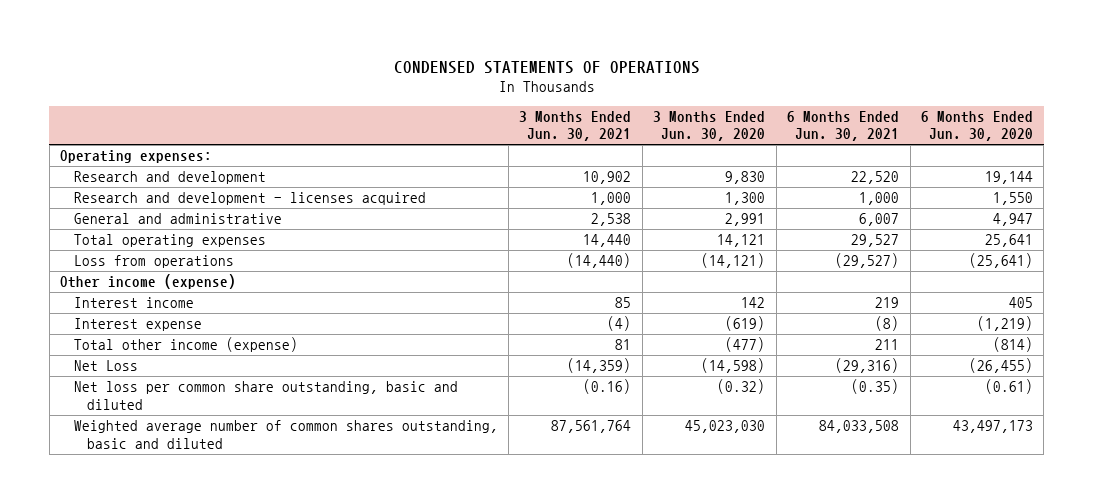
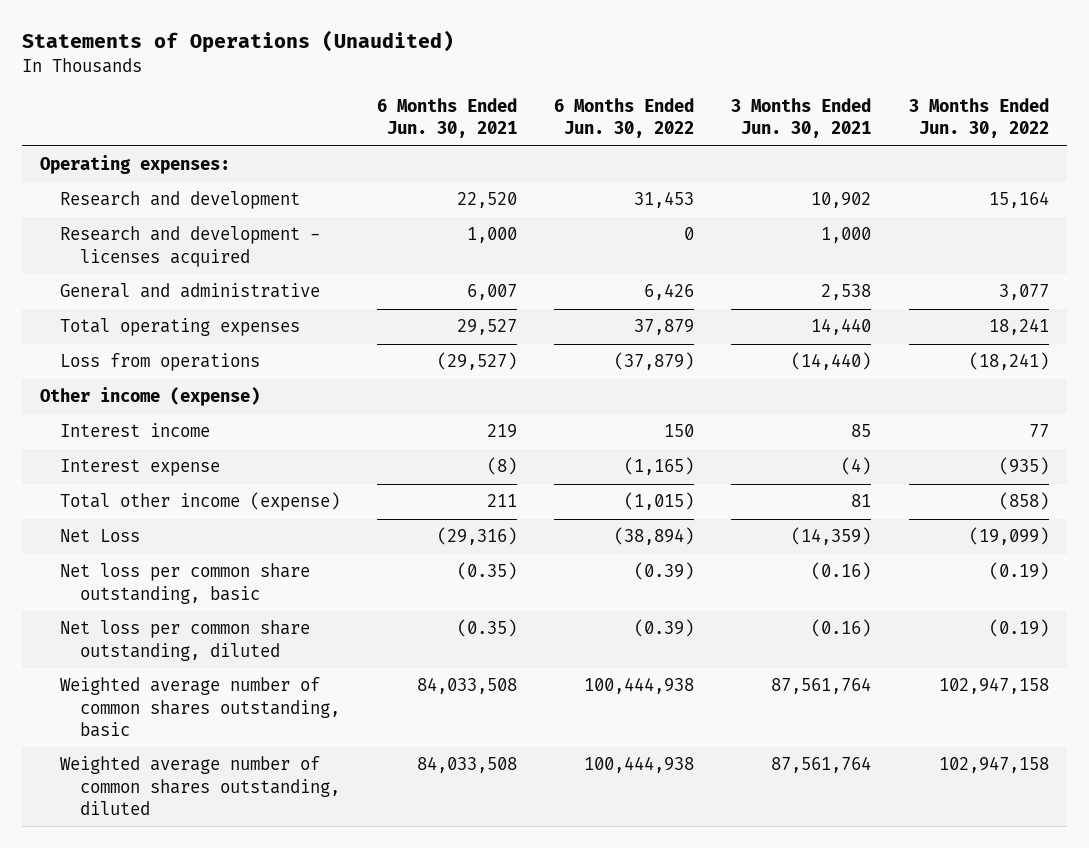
- CONDENSED STATEMENTS OF OPERATIONS
+ Statements of Operations (Unaudited)
- | 3 Months Ended Jun. 30, 2021 | 3 Months Ended Jun. 30, 2020 | 6 Months Ended Jun. 30, 2021 | 6 Months Ended Jun. 30, 2020
+ | 6 Months Ended Jun. 30, 2021 | 6 Months Ended Jun. 30, 2022 | 3 Months Ended Jun. 30, 2021 | 3 Months Ended Jun. 30, 2022
- Net loss per common share outstanding, basic and diluted | (0.16) | (0.32) | (0.35) | (0.61)
- Weighted average number of common shares outstanding, basic and diluted | 87,561,764 | 45,023,030 | 84,033,508 | 43,497,173
+ Net loss per common share outstanding, basic | (0.35) | (0.39) | (0.16) | (0.19)
+ Net loss per common share outstanding, diluted | (0.35) | (0.39) | (0.16) | (0.19)
+ Weighted average number of common shares outstanding, basic | 84,033,508 | 100,444,938 | 87,561,764 | 102,947,158
+ Weighted average number of common shares outstanding, diluted | 84,033,508 | 100,444,938 | 87,561,764 | 102,947,158

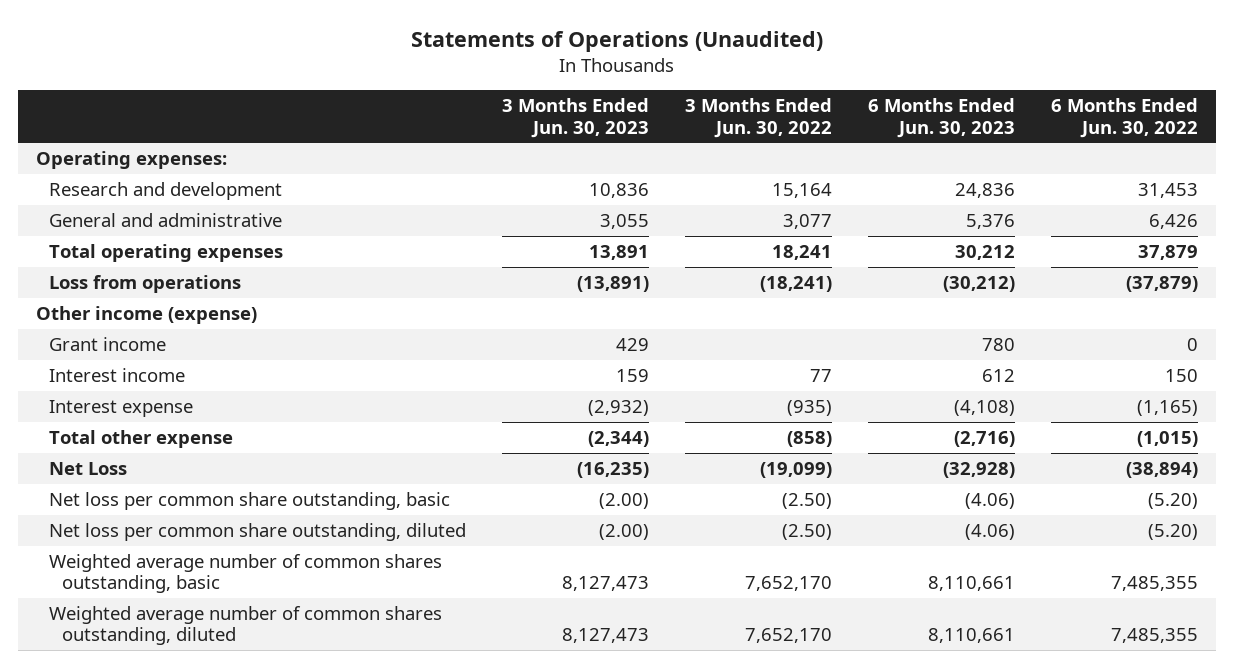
- | 6 Months Ended Jun. 30, 2021 | 6 Months Ended Jun. 30, 2022 | 3 Months Ended Jun. 30, 2021 | 3 Months Ended Jun. 30, 2022
+ | 3 Months Ended Jun. 30, 2023 | 3 Months Ended Jun. 30, 2022 | 6 Months Ended Jun. 30, 2023 | 6 Months Ended Jun. 30, 2022
- Research and development - licenses acquired | 1,000 | 0 | 1,000 |
+ Grant income | 429 | | 780 | 0
- Total other income (expense) | 211 | (1,015) | 81 | (858)
+ Total other expense | (2,344) | (858) | (2,716) | (1,015)
- Net loss per common share outstanding, basic | (0.35) | (0.39) | (0.16) | (0.19)
- Net loss per common share outstanding, diluted | (0.35) | (0.39) | (0.16) | (0.19)
- Weighted average number of common shares outstanding, basic | 84,033,508 | 100,444,938 | 87,561,764 | 102,947,158
- Weighted average number of common shares outstanding, diluted | 84,033,508 | 100,444,938 | 87,561,764 | 102,947,158
+ Net loss per common share outstanding, basic | (2.00) | (2.50) | (4.06) | (5.20)
+ Net loss per common share outstanding, diluted | (2.00) | (2.50) | (4.06) | (5.20)
+ Weighted average number of common shares outstanding, basic | 8,127,473 | 7,652,170 | 8,110,661 | 7,485,355
+ Weighted average number of common shares outstanding, diluted | 8,127,473 | 7,652,170 | 8,110,661 | 7,485,355

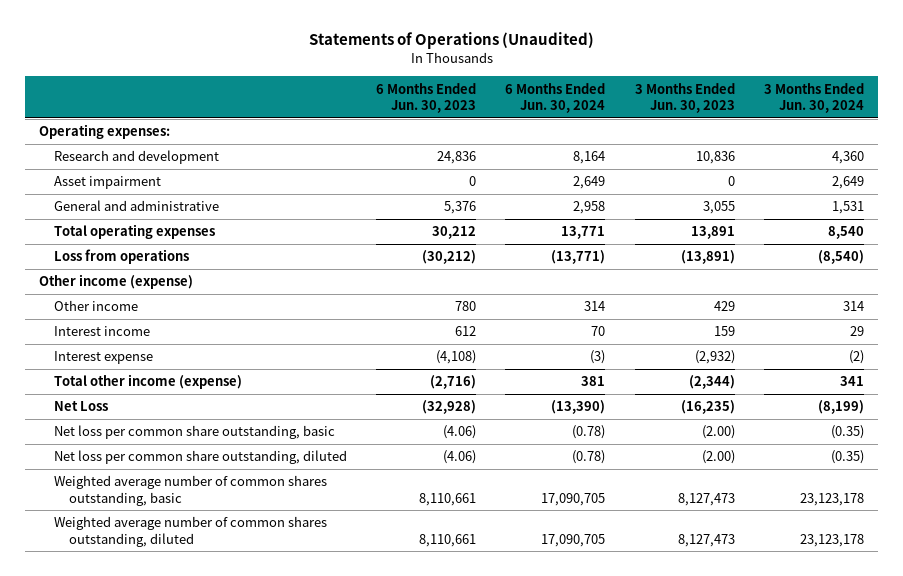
- | 3 Months Ended Jun. 30, 2023 | 3 Months Ended Jun. 30, 2022 | 6 Months Ended Jun. 30, 2023 | 6 Months Ended Jun. 30, 2022
+ | 6 Months Ended Jun. 30, 2023 | 6 Months Ended Jun. 30, 2024 | 3 Months Ended Jun. 30, 2023 | 3 Months Ended Jun. 30, 2024
+ Asset impairment | 0 | 2,649 | 0 | 2,649
- Grant income | 429 | | 780 | 0
+ Other income | 780 | 314 | 429 | 314
- Total other expense | (2,344) | (858) | (2,716) | (1,015)
+ Total other income (expense) | (2,716) | 381 | (2,344) | 341

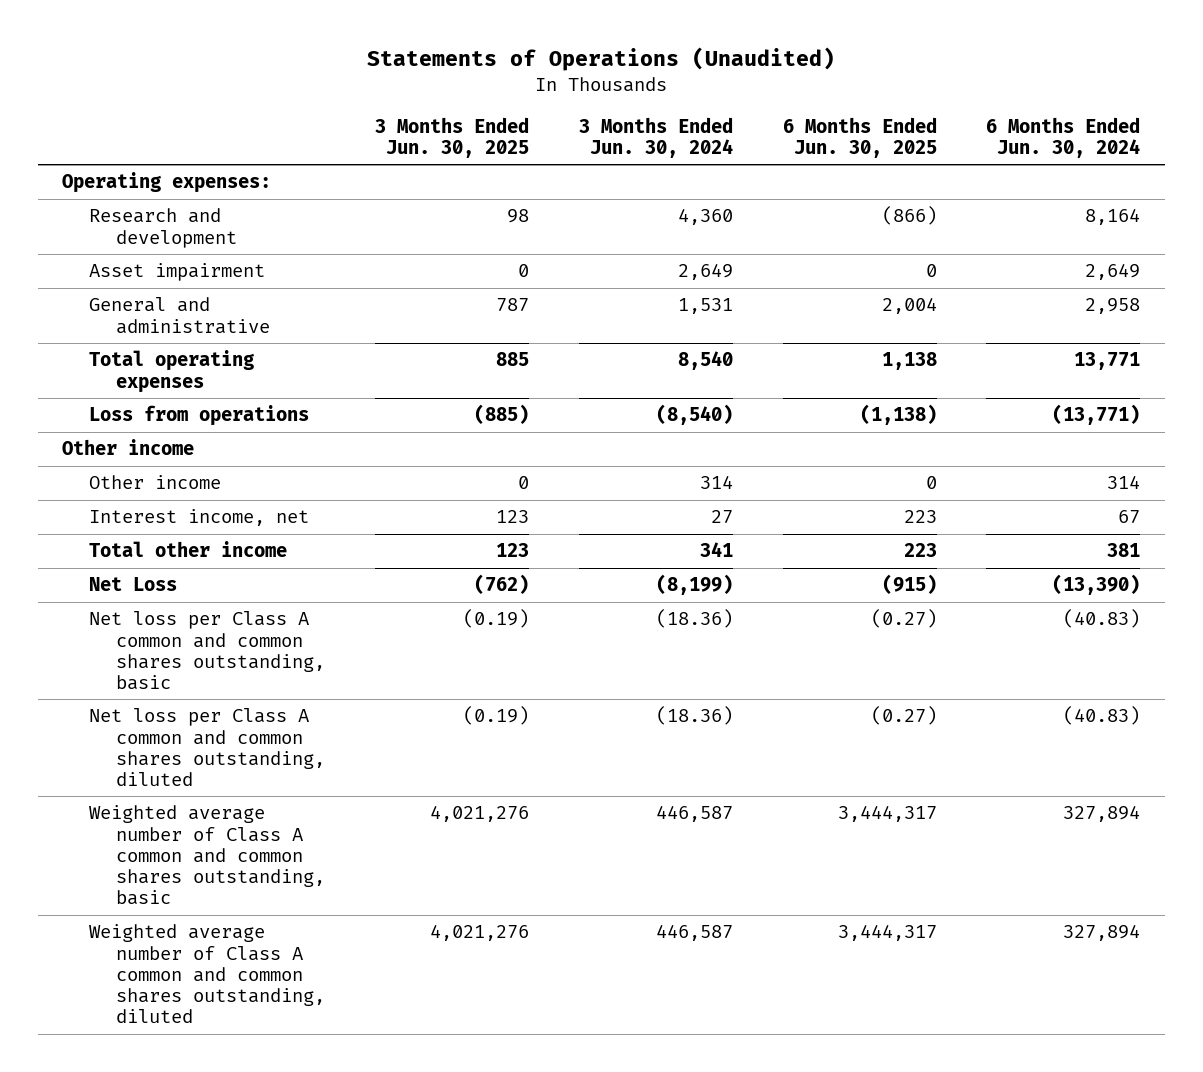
- | 6 Months Ended Jun. 30, 2023 | 6 Months Ended Jun. 30, 2024 | 3 Months Ended Jun. 30, 2023 | 3 Months Ended Jun. 30, 2024
+ | 3 Months Ended Jun. 30, 2025 | 3 Months Ended Jun. 30, 2024 | 6 Months Ended Jun. 30, 2025 | 6 Months Ended Jun. 30, 2024
- Other income (expense)
+ Other income
- Interest income | 612 | 70 | 159 | 29
- Interest expense | (4,108) | (3) | (2,932) | (2)
- Total other income (expense) | (2,716) | 381 | (2,344) | 341
+ Interest income, net | 123 | 27 | 223 | 67
+ Total other income | 123 | 341 | 223 | 381
- Net loss per common share outstanding, basic | (4.06) | (0.78) | (2.00) | (0.35)
- Net loss per common share outstanding, diluted | (4.06) | (0.78) | (2.00) | (0.35)
- Weighted average number of common shares outstanding, basic | 8,110,661 | 17,090,705 | 8,127,473 | 23,123,178
- Weighted average number of common shares outstanding, diluted | 8,110,661 | 17,090,705 | 8,127,473 | 23,123,178
+ Net loss per Class A common and common shares outstanding, basic | (0.19) | (18.36) | (0.27) | (40.83)
+ Net loss per Class A common and common shares outstanding, diluted | (0.19) | (18.36) | (0.27) | (40.83)
+ Weighted average number of Class A common and common shares outstanding, basic | 4,021,276 | 446,587 | 3,444,317 | 327,894
+ Weighted average number of Class A common and common shares outstanding, diluted | 4,021,276 | 446,587 | 3,444,317 | 327,894

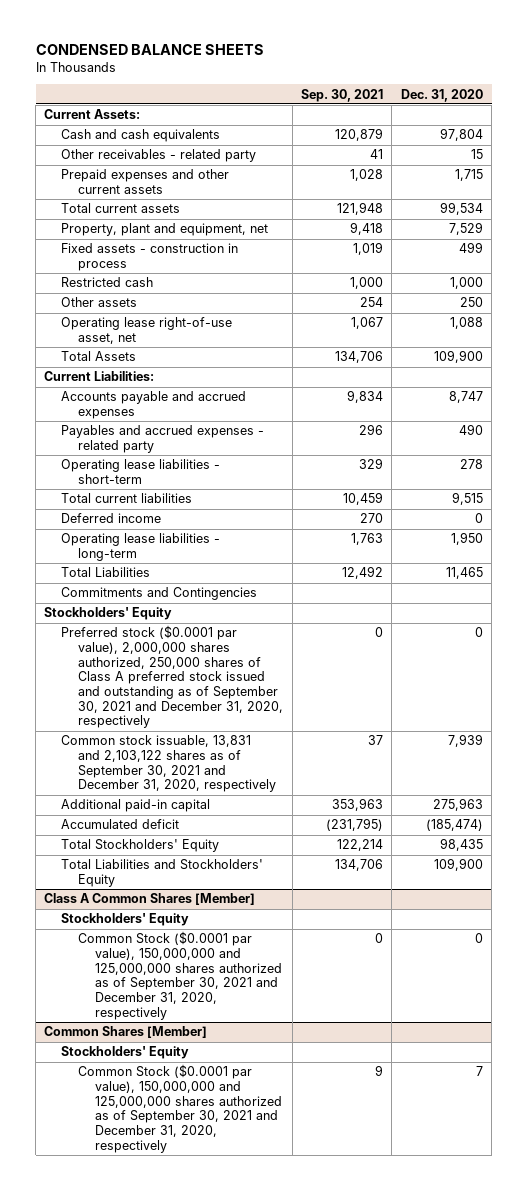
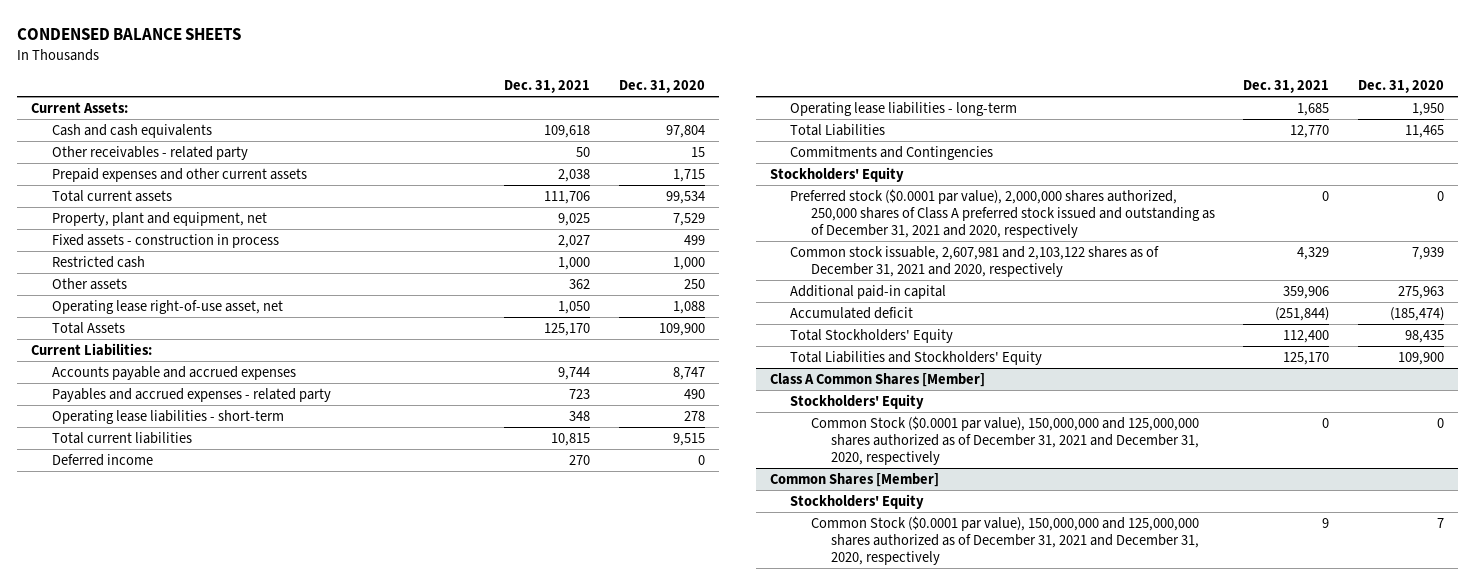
- | Sep. 30, 2021 | Dec. 31, 2020
+ | Dec. 31, 2021 | Dec. 31, 2020
- Preferred stock ($0.0001 par value), 2,000,000 shares authorized, 250,000 shares of Class A preferred stock issued and outstanding as of September 30, 2021 and December 31, 2020, respectively | 0 | 0
- Common stock issuable, 13,831 and 2,103,122 shares as of September 30, 2021 and December 31, 2020, respectively | 37 | 7,939
+ Preferred stock ($0.0001 par value), 2,000,000 shares authorized, 250,000 shares of Class A preferred stock issued and outstanding as of December 31, 2021 and 2020, respectively | 0 | 0
+ Common stock issuable, 2,607,981 and 2,103,122 shares as of December 31, 2021 and 2020, respectively | 4,329 | 7,939
@ Class A Common Shares [Member]
- Common Stock ($0.0001 par value), 150,000,000 and 125,000,000 shares authorized as of September 30, 2021 and December 31, 2020, respectively | 0 | 0
+ Common Stock ($0.0001 par value), 150,000,000 and 125,000,000 shares authorized as of December 31, 2021 and December 31, 2020, respectively | 0 | 0
@ Common Shares [Member]
- Common Stock ($0.0001 par value), 150,000,000 and 125,000,000 shares authorized as of September 30, 2021 and December 31, 2020, respectively | 9 | 7
+ Common Stock ($0.0001 par value), 150,000,000 and 125,000,000 shares authorized as of December 31, 2021 and December 31, 2020, respectively | 9 | 7

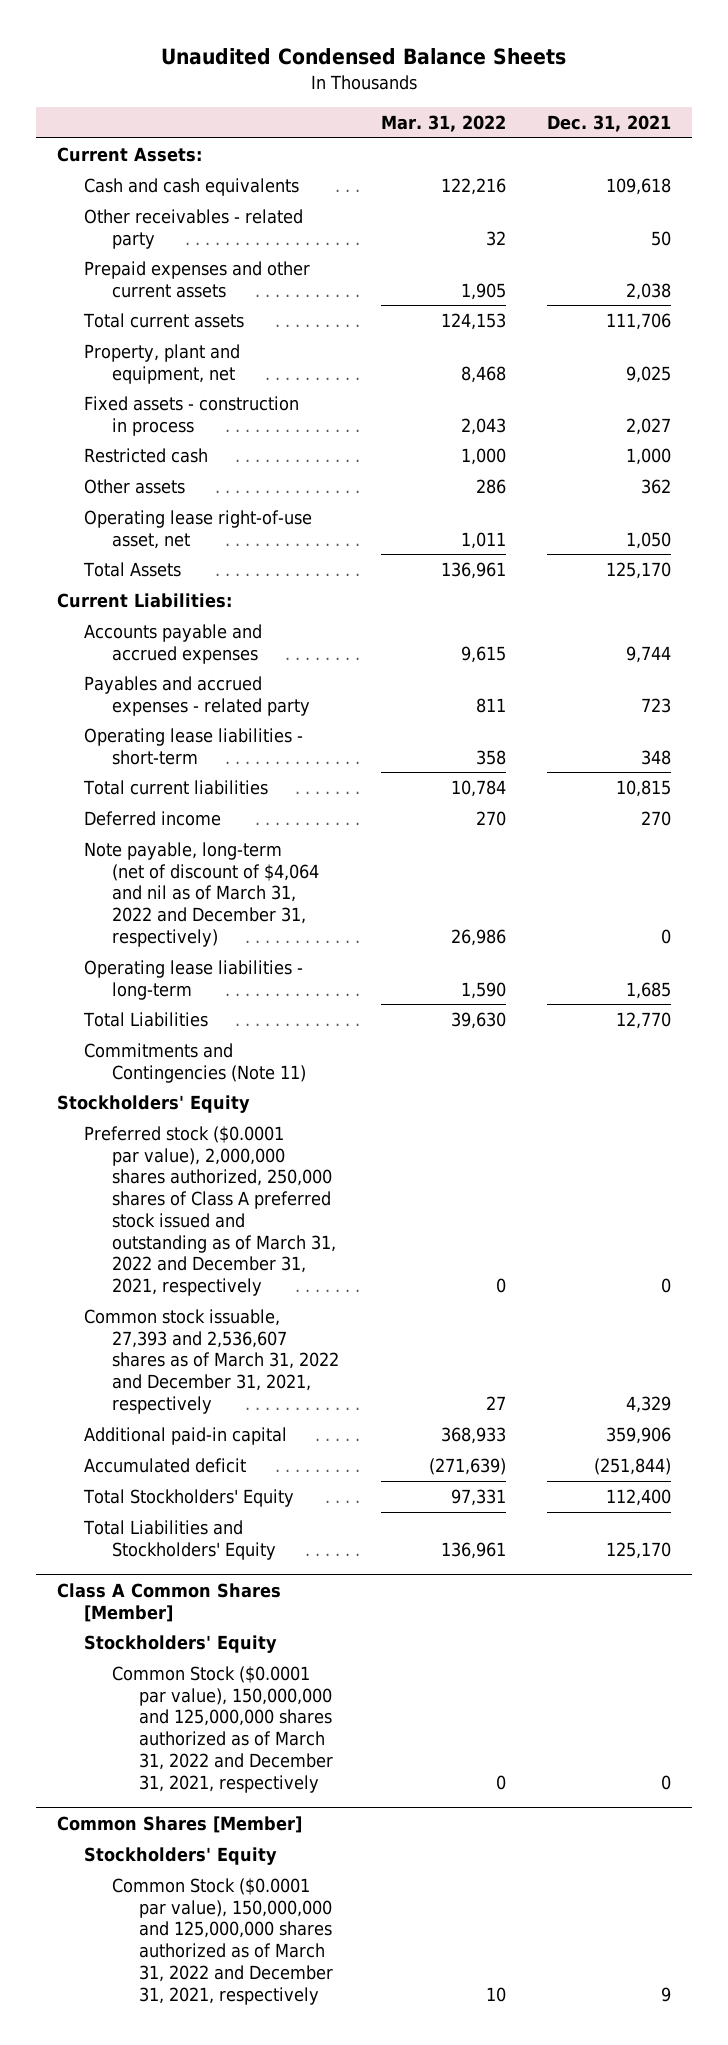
- CONDENSED BALANCE SHEETS
+ Unaudited Condensed Balance Sheets
- | Dec. 31, 2021 | Dec. 31, 2020
+ | Mar. 31, 2022 | Dec. 31, 2021
+ Note payable, long-term (net of discount of $4,064 and nil as of March 31, 2022 and December 31, respectively) | 26,986 | 0
- Commitments and Contingencies
+ Commitments and Contingencies (Note 11)
- Preferred stock ($0.0001 par value), 2,000,000 shares authorized, 250,000 shares of Class A preferred stock issued and outstanding as of December 31, 2021 and 2020, respectively | 0 | 0
- Common stock issuable, 2,607,981 and 2,103,122 shares as of December 31, 2021 and 2020, respectively | 4,329 | 7,939
+ Preferred stock ($0.0001 par value), 2,000,000 shares authorized, 250,000 shares of Class A preferred stock issued and outstanding as of March 31, 2022 and December 31, 2021, respectively | 0 | 0
+ Common stock issuable, 27,393 and 2,536,607 shares as of March 31, 2022 and December 31, 2021, respectively | 27 | 4,329
@ Class A Common Shares [Member]
- Common Stock ($0.0001 par value), 150,000,000 and 125,000,000 shares authorized as of December 31, 2021 and December 31, 2020, respectively | 0 | 0
+ Common Stock ($0.0001 par value), 150,000,000 and 125,000,000 shares authorized as of March 31, 2022 and December 31, 2021, respectively | 0 | 0
@ Common Shares [Member]
- Common Stock ($0.0001 par value), 150,000,000 and 125,000,000 shares authorized as of December 31, 2021 and December 31, 2020, respectively | 9 | 7
+ Common Stock ($0.0001 par value), 150,000,000 and 125,000,000 shares authorized as of March 31, 2022 and December 31, 2021, respectively | 10 | 9

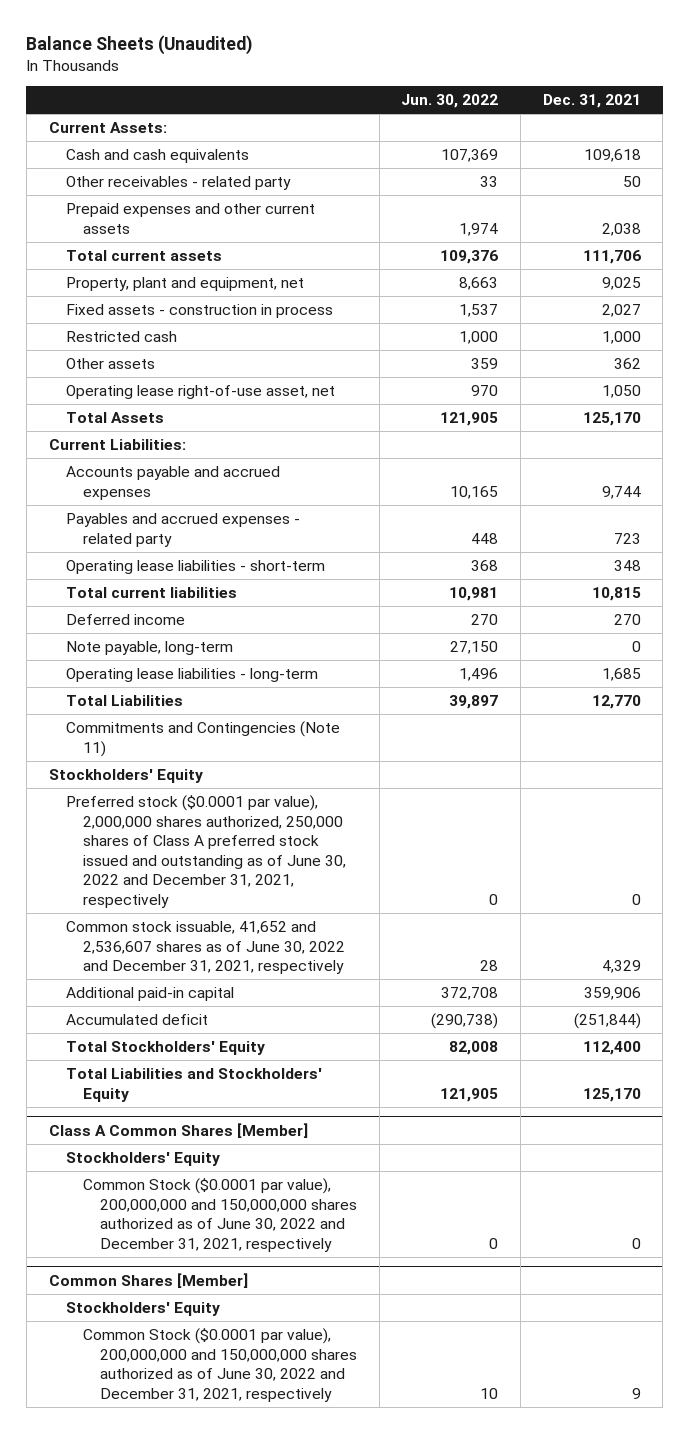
- Unaudited Condensed Balance Sheets
+ Balance Sheets (Unaudited)
- | Mar. 31, 2022 | Dec. 31, 2021
+ | Jun. 30, 2022 | Dec. 31, 2021
- Note payable, long-term (net of discount of $4,064 and nil as of March 31, 2022 and December 31, respectively) | 26,986 | 0
+ Note payable, long-term | 27,150 | 0
- Preferred stock ($0.0001 par value), 2,000,000 shares authorized, 250,000 shares of Class A preferred stock issued and outstanding as of March 31, 2022 and December 31, 2021, respectively | 0 | 0
- Common stock issuable, 27,393 and 2,536,607 shares as of March 31, 2022 and December 31, 2021, respectively | 27 | 4,329
+ Preferred stock ($0.0001 par value), 2,000,000 shares authorized, 250,000 shares of Class A preferred stock issued and outstanding as of June 30, 2022 and December 31, 2021, respectively | 0 | 0
+ Common stock issuable, 41,652 and 2,536,607 shares as of June 30, 2022 and December 31, 2021, respectively | 28 | 4,329
@ Class A Common Shares [Member]
- Common Stock ($0.0001 par value), 150,000,000 and 125,000,000 shares authorized as of March 31, 2022 and December 31, 2021, respectively | 0 | 0
+ Common Stock ($0.0001 par value), 200,000,000 and 150,000,000 shares authorized as of June 30, 2022 and December 31, 2021, respectively | 0 | 0
@ Common Shares [Member]
- Common Stock ($0.0001 par value), 150,000,000 and 125,000,000 shares authorized as of March 31, 2022 and December 31, 2021, respectively | 10 | 9
+ Common Stock ($0.0001 par value), 200,000,000 and 150,000,000 shares authorized as of June 30, 2022 and December 31, 2021, respectively | 10 | 9

